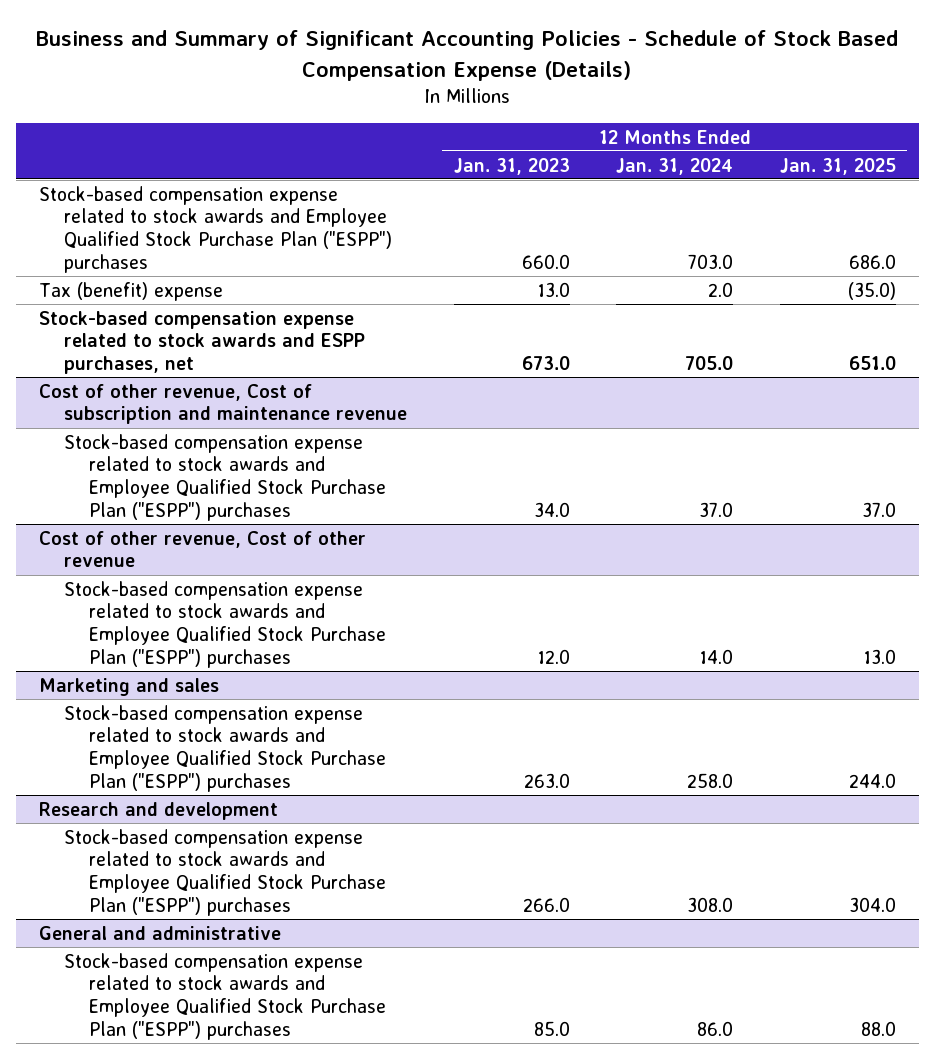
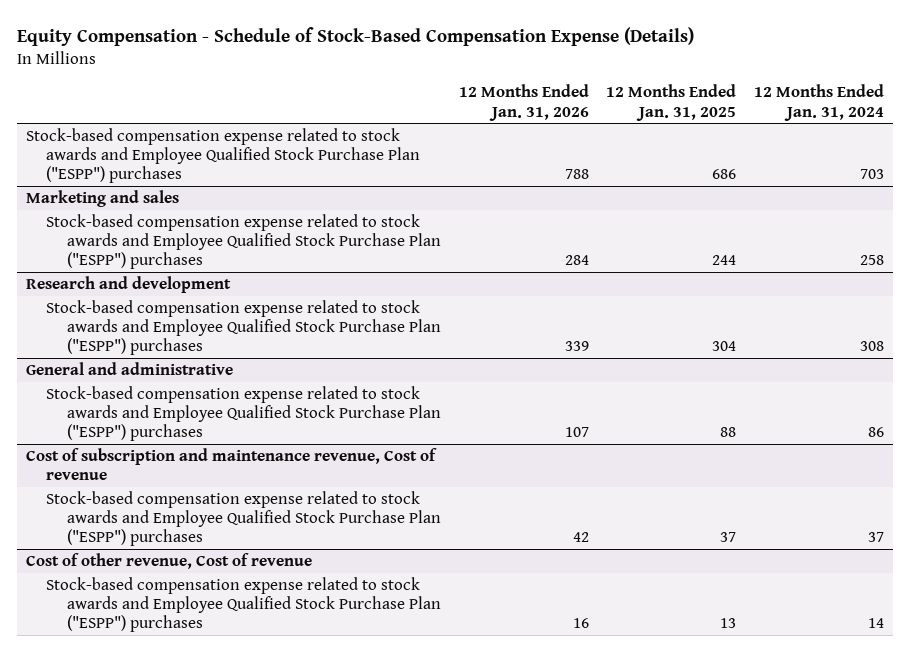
- Business and Summary of Significant Accounting Policies - Schedule of Stock Based Compensation Expense (Details)
+ Equity Compensation - Schedule of Stock-Based Compensation Expense (Details)
- | 12 Months Ended Jan. 31, 2023 | 12 Months Ended Jan. 31, 2024 | 12 Months Ended Jan. 31, 2025
+ | 12 Months Ended Jan. 31, 2026 | 12 Months Ended Jan. 31, 2025 | 12 Months Ended Jan. 31, 2024
- Stock-based compensation expense related to stock awards and Employee Qualified Stock Purchase Plan ("ESPP") purchases | 660.0 | 703.0 | 686.0
- Tax (benefit) expense | 13.0 | 2.0 | (35.0)
- Stock-based compensation expense related to stock awards and ESPP purchases, net | 673.0 | 705.0 | 651.0
- Cost of other revenue, Cost of subscription and maintenance revenue
- Stock-based compensation expense related to stock awards and Employee Qualified Stock Purchase Plan ("ESPP") purchases | 34.0 | 37.0 | 37.0
- Cost of other revenue, Cost of other revenue
- Stock-based compensation expense related to stock awards and Employee Qualified Stock Purchase Plan ("ESPP") purchases | 12.0 | 14.0 | 13.0
+ Stock-based compensation expense related to stock awards and Employee Qualified Stock Purchase Plan ("ESPP") purchases | 788 | 686 | 703
@ Marketing and sales
- Stock-based compensation expense related to stock awards and Employee Qualified Stock Purchase Plan ("ESPP") purchases | 263.0 | 258.0 | 244.0
+ Stock-based compensation expense related to stock awards and Employee Qualified Stock Purchase Plan ("ESPP") purchases | 284 | 244 | 258
@ Research and development
- Stock-based compensation expense related to stock awards and Employee Qualified Stock Purchase Plan ("ESPP") purchases | 266.0 | 308.0 | 304.0
+ Stock-based compensation expense related to stock awards and Employee Qualified Stock Purchase Plan ("ESPP") purchases | 339 | 304 | 308
@ General and administrative
- Stock-based compensation expense related to stock awards and Employee Qualified Stock Purchase Plan ("ESPP") purchases | 85.0 | 86.0 | 88.0
+ Stock-based compensation expense related to stock awards and Employee Qualified Stock Purchase Plan ("ESPP") purchases | 107 | 88 | 86
+ Cost of subscription and maintenance revenue, Cost of revenue
+ Stock-based compensation expense related to stock awards and Employee Qualified Stock Purchase Plan ("ESPP") purchases | 42 | 37 | 37
+ Cost of other revenue, Cost of revenue
+ Stock-based compensation expense related to stock awards and Employee Qualified Stock Purchase Plan ("ESPP") purchases | 16 | 13 | 14

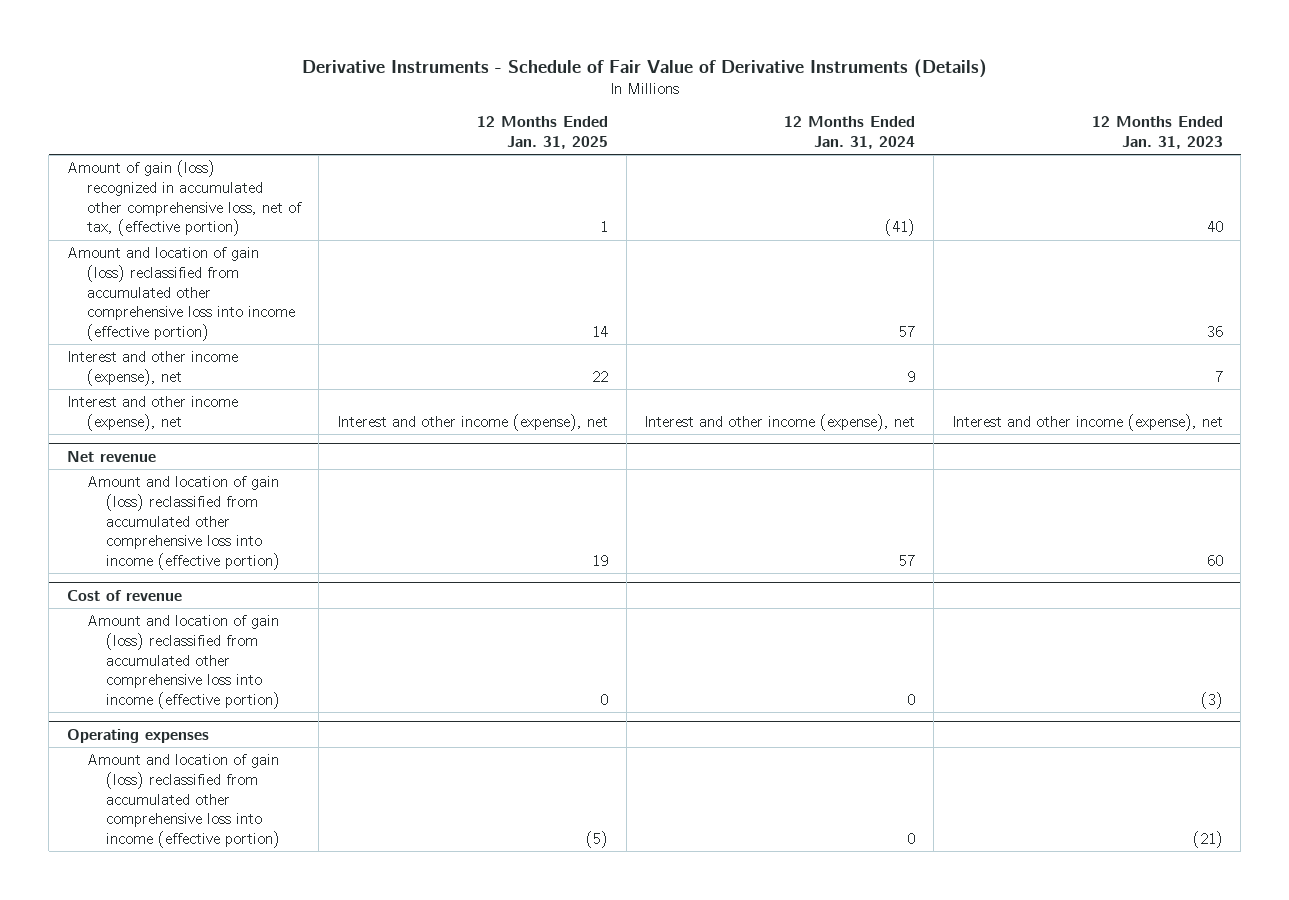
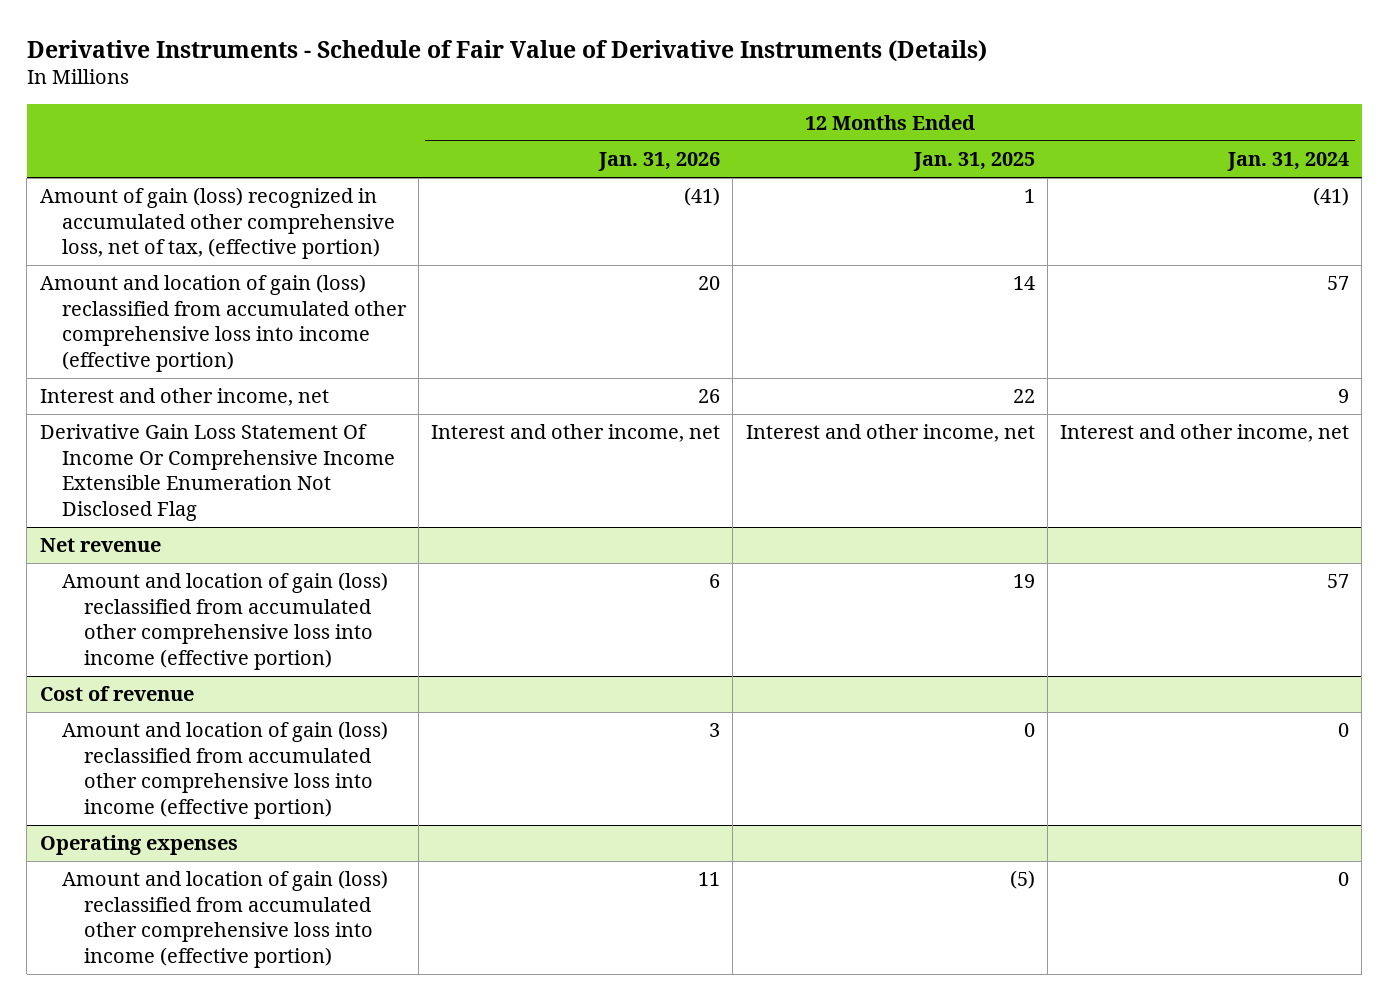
- | 12 Months Ended Jan. 31, 2025 | 12 Months Ended Jan. 31, 2024 | 12 Months Ended Jan. 31, 2023
+ | 12 Months Ended Jan. 31, 2026 | 12 Months Ended Jan. 31, 2025 | 12 Months Ended Jan. 31, 2024
- Interest and other income (expense), net | 22 | 9 | 7
- Interest and other income (expense), net | Interest and other income (expense), net | Interest and other income (expense), net | Interest and other income (expense), net
+ Interest and other income, net | 26 | 22 | 9
+ Derivative Gain Loss Statement Of Income Or Comprehensive Income Extensible Enumeration Not Disclosed Flag | Interest and other income, net | Interest and other income, net | Interest and other income, net

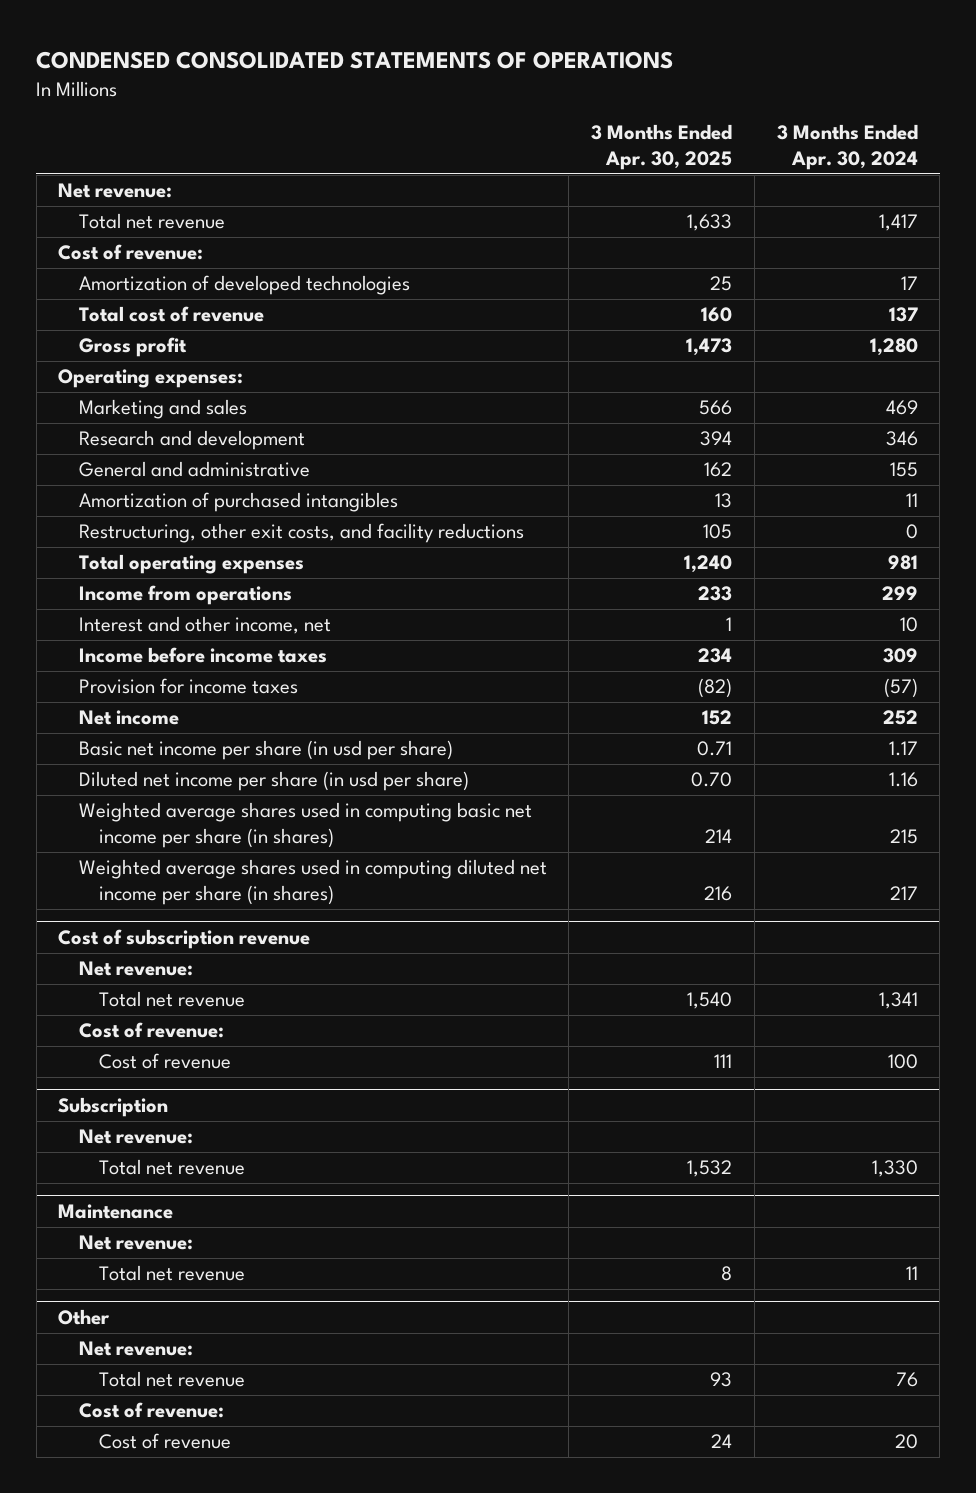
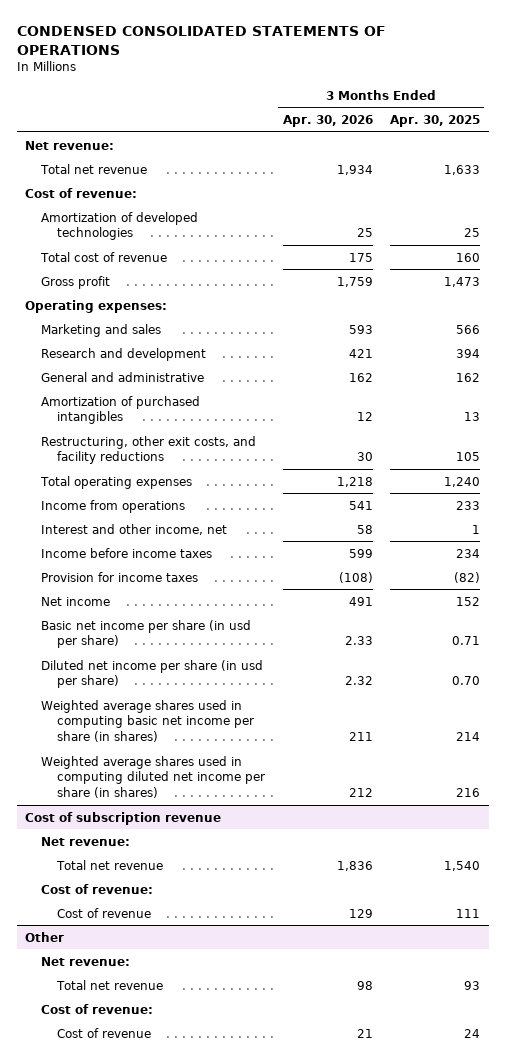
- | 3 Months Ended Apr. 30, 2025 | 3 Months Ended Apr. 30, 2024
+ | 3 Months Ended Apr. 30, 2026 | 3 Months Ended Apr. 30, 2025
- Subscription
- Net revenue:
- Total net revenue | 1,532 | 1,330
- Maintenance
- Net revenue:
- Total net revenue | 8 | 11

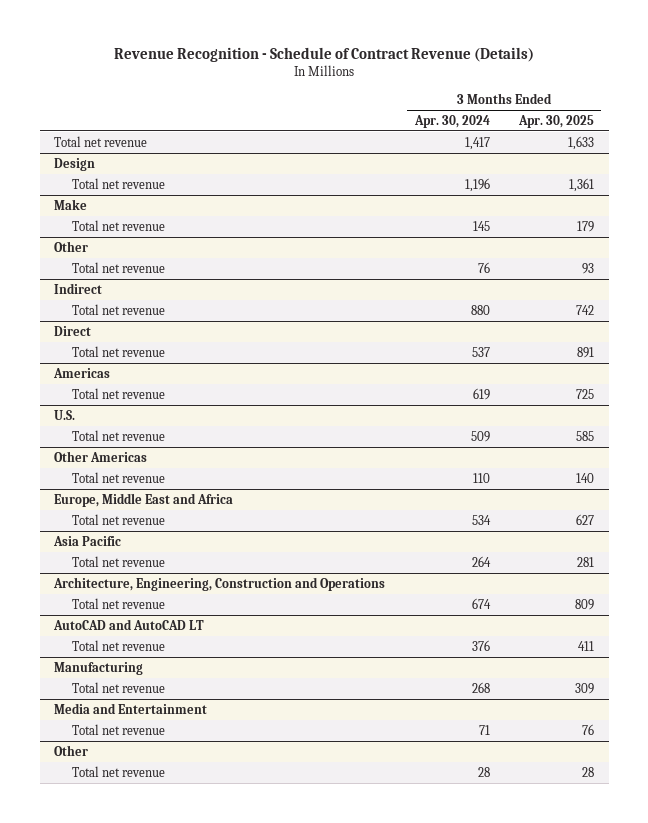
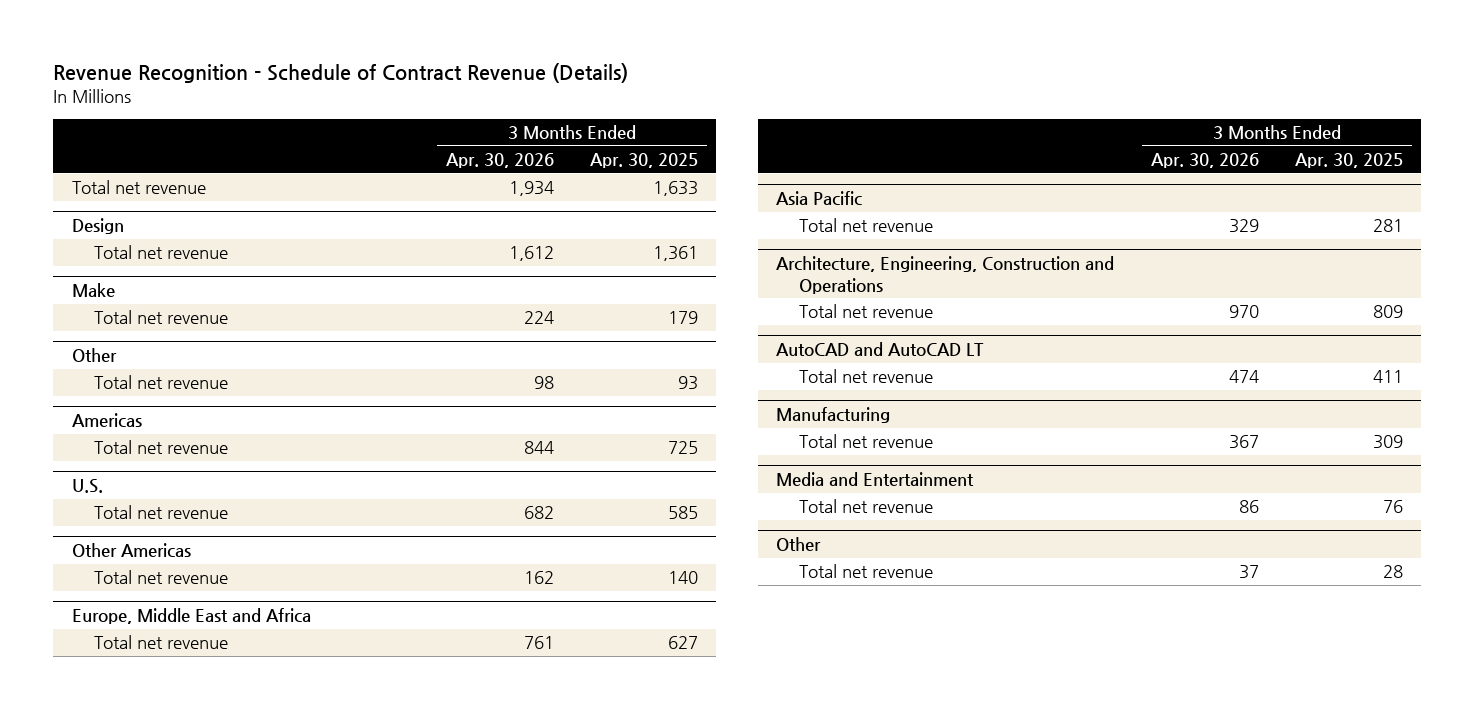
- | 3 Months Ended Apr. 30, 2024 | 3 Months Ended Apr. 30, 2025
+ | 3 Months Ended Apr. 30, 2026 | 3 Months Ended Apr. 30, 2025
- Indirect
- Total net revenue | 880 | 742
- Direct
- Total net revenue | 537 | 891

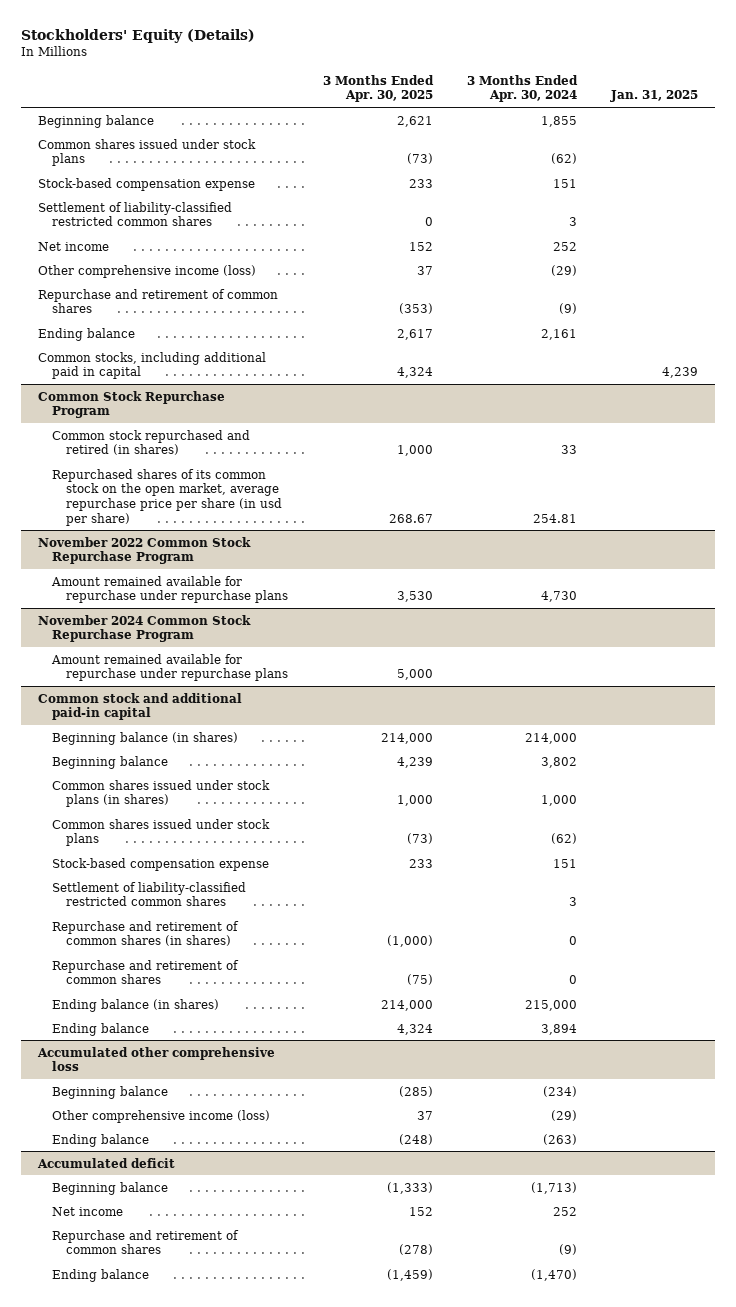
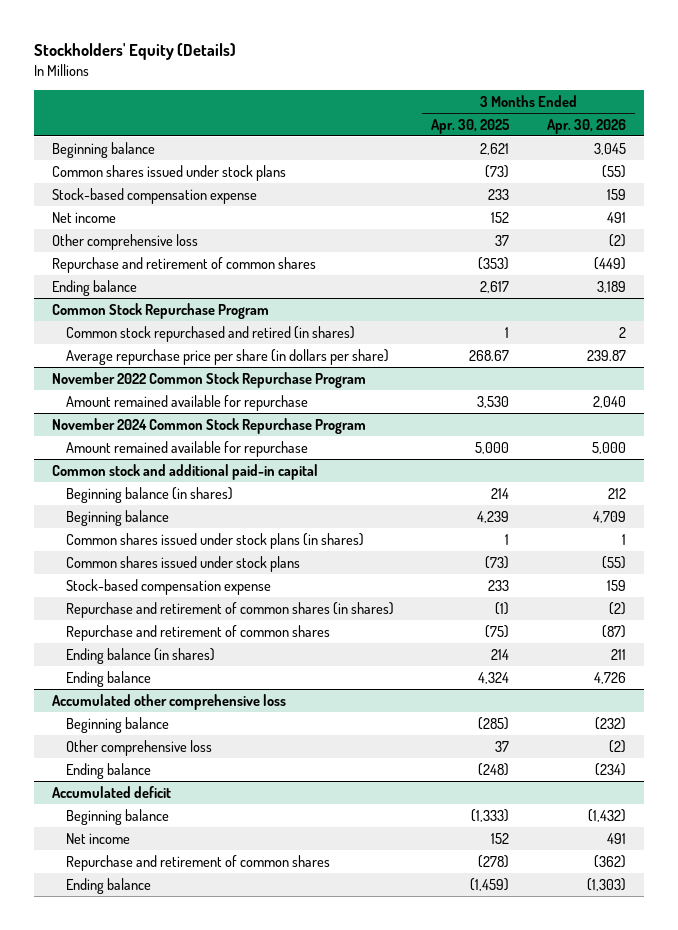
- | 3 Months Ended Apr. 30, 2025 | 3 Months Ended Apr. 30, 2024 | Jan. 31, 2025
+ | 3 Months Ended Apr. 30, 2025 | 3 Months Ended Apr. 30, 2026
- Settlement of liability-classified restricted common shares | 0 | 3 |
- Other comprehensive income (loss) | 37 | (29) |
+ Other comprehensive loss | 37 | (2)
- Common stocks, including additional paid in capital | 4,324 | | 4,239
@ Common Stock Repurchase Program
- Common stock repurchased and retired (in shares) | 1,000 | 33 |
- Repurchased shares of its common stock on the open market, average repurchase price per share (in usd per share) | 268.67 | 254.81 |
+ Common stock repurchased and retired (in shares) | 1 | 2
+ Average repurchase price per share (in dollars per share) | 268.67 | 239.87
@ November 2022 Common Stock Repurchase Program
- Amount remained available for repurchase under repurchase plans | 3,530 | 4,730 |
+ Amount remained available for repurchase | 3,530 | 2,040
@ November 2024 Common Stock Repurchase Program
- Amount remained available for repurchase under repurchase plans | 5,000 | |
+ Amount remained available for repurchase | 5,000 | 5,000
@ Common stock and additional paid-in capital
- Beginning balance (in shares) | 214,000 | 214,000 |
+ Beginning balance (in shares) | 214 | 212
- Common shares issued under stock plans (in shares) | 1,000 | 1,000 |
+ Common shares issued under stock plans (in shares) | 1 | 1
- Settlement of liability-classified restricted common shares | | 3 |
- Repurchase and retirement of common shares (in shares) | (1,000) | 0 |
+ Repurchase and retirement of common shares (in shares) | (1) | (2)
- Ending balance (in shares) | 214,000 | 215,000 |
+ Ending balance (in shares) | 214 | 211
@ Accumulated other comprehensive loss
- Other comprehensive income (loss) | 37 | (29) |
+ Other comprehensive loss | 37 | (2)

